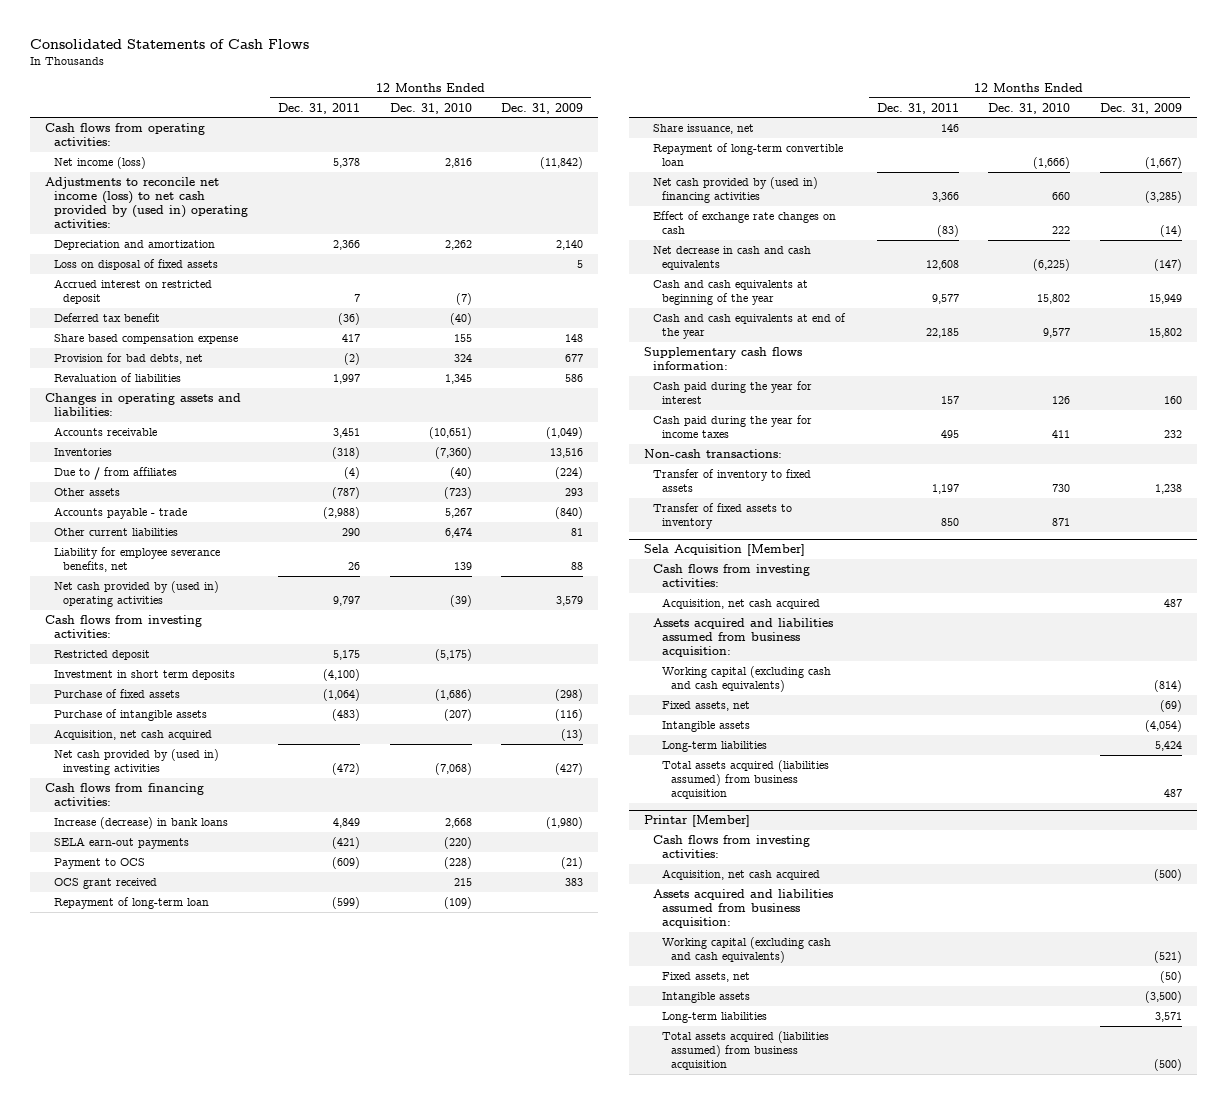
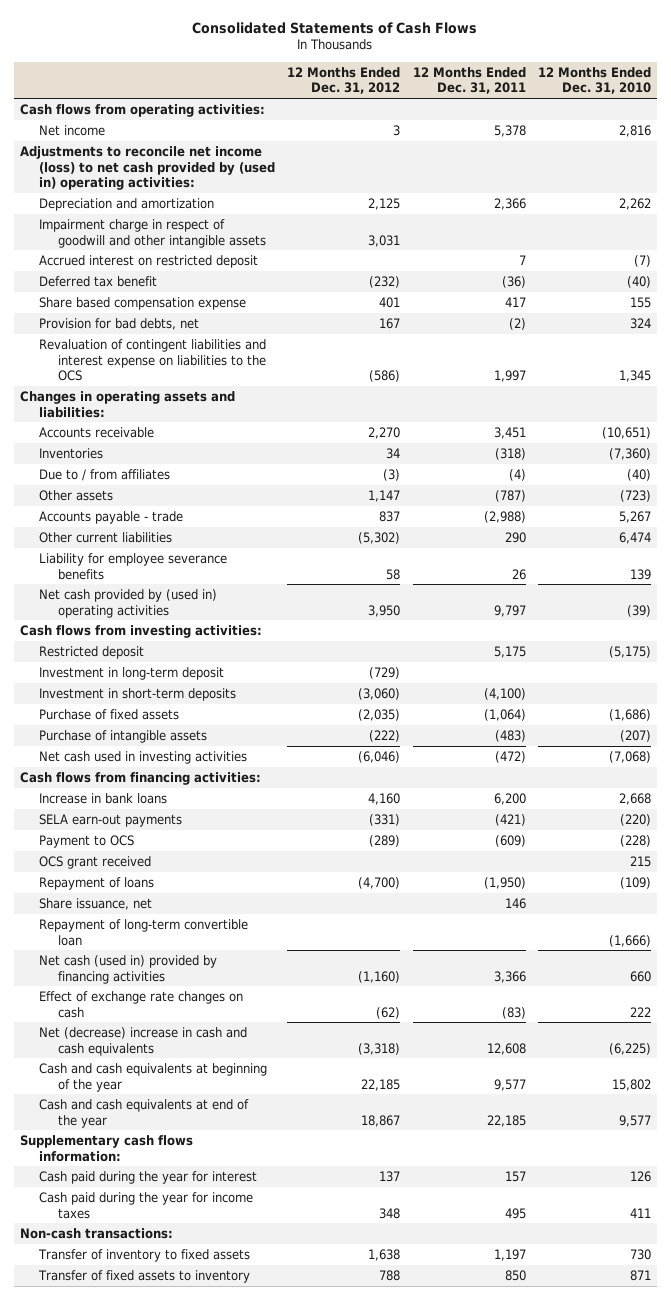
- | 12 Months Ended Dec. 31, 2011 | 12 Months Ended Dec. 31, 2010 | 12 Months Ended Dec. 31, 2009
+ | 12 Months Ended Dec. 31, 2012 | 12 Months Ended Dec. 31, 2011 | 12 Months Ended Dec. 31, 2010
- Net income (loss) | 5,378 | 2,816 | (11,842)
+ Net income | 3 | 5,378 | 2,816
- Loss on disposal of fixed assets | | | 5
+ Impairment charge in respect of goodwill and other intangible assets | 3,031 | |
- Revaluation of liabilities | 1,997 | 1,345 | 586
+ Revaluation of contingent liabilities and interest expense on liabilities to the OCS | (586) | 1,997 | 1,345
- Liability for employee severance benefits, net | 26 | 139 | 88
+ Liability for employee severance benefits | 58 | 26 | 139
- Investment in short term deposits | (4,100) | |
+ Investment in long-term deposit | (729) | |
+ Investment in short-term deposits | (3,060) | (4,100) |
- Acquisition, net cash acquired | | | (13)
- Net cash provided by (used in) investing activities | (472) | (7,068) | (427)
+ Net cash used in investing activities | (6,046) | (472) | (7,068)
- Increase (decrease) in bank loans | 4,849 | 2,668 | (1,980)
+ Increase in bank loans | 4,160 | 6,200 | 2,668
- Repayment of long-term loan | (599) | (109) |
+ Repayment of loans | (4,700) | (1,950) | (109)
- Net cash provided by (used in) financing activities | 3,366 | 660 | (3,285)
+ Net cash (used in) provided by financing activities | (1,160) | 3,366 | 660
- Net decrease in cash and cash equivalents | 12,608 | (6,225) | (147)
+ Net (decrease) increase in cash and cash equivalents | (3,318) | 12,608 | (6,225)
- Sela Acquisition [Member]
- Cash flows from investing activities:
- Acquisition, net cash acquired | | | 487
- Assets acquired and liabilities assumed from business acquisition:
- Working capital (excluding cash and cash equivalents) | | | (814)
- Fixed assets, net | | | (69)
- Intangible assets | | | (4,054)
- Long-term liabilities | | | 5,424
- Total assets acquired (liabilities assumed) from business acquisition | | | 487
- Printar [Member]
- Cash flows from investing activities:
- Acquisition, net cash acquired | | | (500)
- Assets acquired and liabilities assumed from business acquisition:
- Working capital (excluding cash and cash equivalents) | | | (521)
- Fixed assets, net | | | (50)
- Intangible assets | | | (3,500)
- Long-term liabilities | | | 3,571
- Total assets acquired (liabilities assumed) from business acquisition | | | (500)

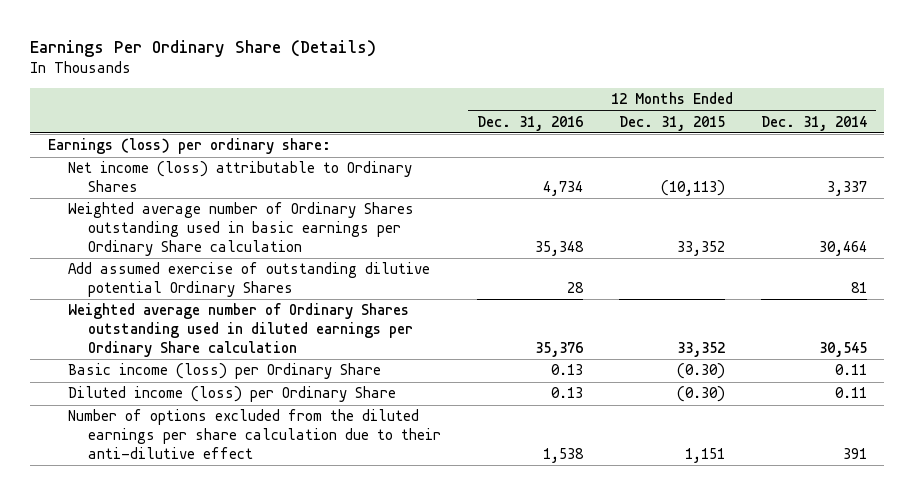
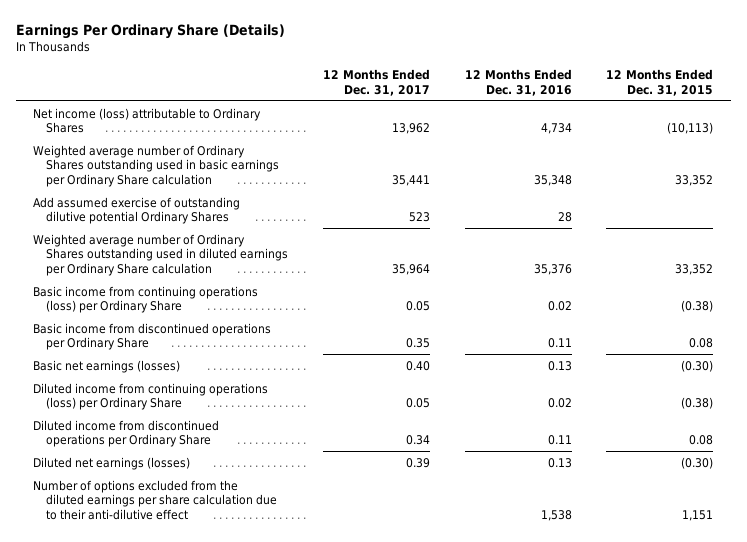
- | 12 Months Ended Dec. 31, 2016 | 12 Months Ended Dec. 31, 2015 | 12 Months Ended Dec. 31, 2014
+ | 12 Months Ended Dec. 31, 2017 | 12 Months Ended Dec. 31, 2016 | 12 Months Ended Dec. 31, 2015
- Earnings (loss) per ordinary share:
- Basic income (loss) per Ordinary Share | 0.13 | (0.30) | 0.11
- Diluted income (loss) per Ordinary Share | 0.13 | (0.30) | 0.11
+ Basic income from continuing operations (loss) per Ordinary Share | 0.05 | 0.02 | (0.38)
+ Basic income from discontinued operations per Ordinary Share | 0.35 | 0.11 | 0.08
+ Basic net earnings (losses) | 0.40 | 0.13 | (0.30)
+ Diluted income from continuing operations (loss) per Ordinary Share | 0.05 | 0.02 | (0.38)
+ Diluted income from discontinued operations per Ordinary Share | 0.34 | 0.11 | 0.08
+ Diluted net earnings (losses) | 0.39 | 0.13 | (0.30)

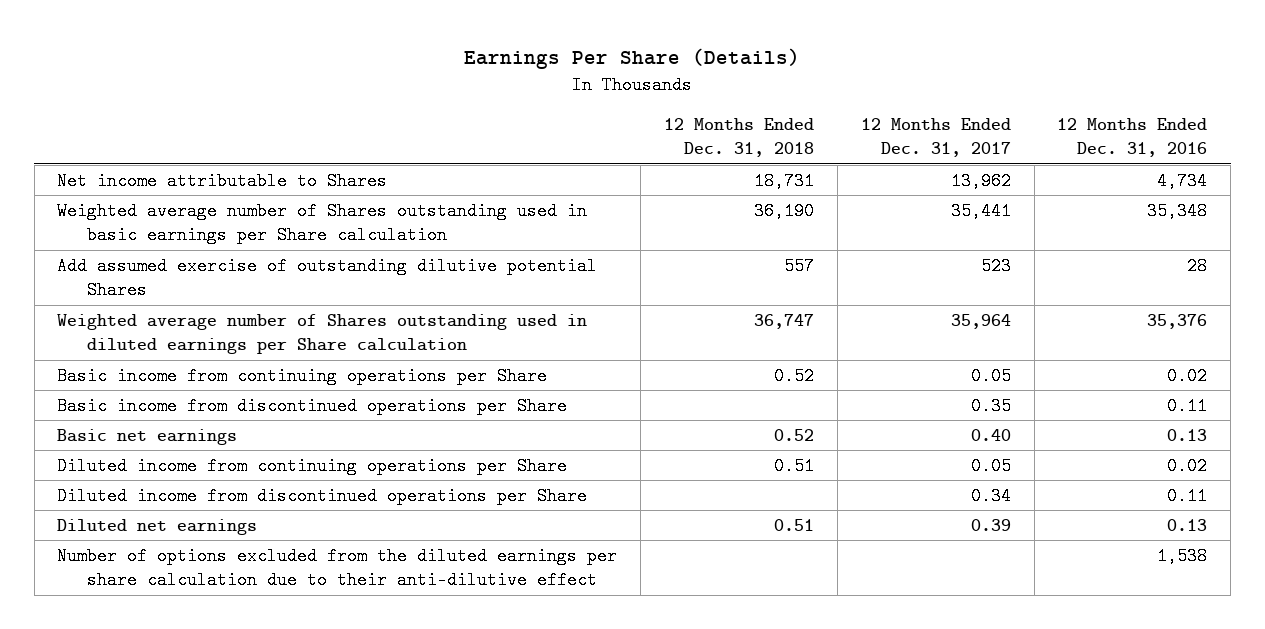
- Earnings Per Ordinary Share (Details)
+ Earnings Per Share (Details)
- | 12 Months Ended Dec. 31, 2017 | 12 Months Ended Dec. 31, 2016 | 12 Months Ended Dec. 31, 2015
+ | 12 Months Ended Dec. 31, 2018 | 12 Months Ended Dec. 31, 2017 | 12 Months Ended Dec. 31, 2016
- Net income (loss) attributable to Ordinary Shares | 13,962 | 4,734 | (10,113)
- Weighted average number of Ordinary Shares outstanding used in basic earnings per Ordinary Share calculation | 35,441 | 35,348 | 33,352
- Add assumed exercise of outstanding dilutive potential Ordinary Shares | 523 | 28 |
- Weighted average number of Ordinary Shares outstanding used in diluted earnings per Ordinary Share calculation | 35,964 | 35,376 | 33,352
- Basic income from continuing operations (loss) per Ordinary Share | 0.05 | 0.02 | (0.38)
- Basic income from discontinued operations per Ordinary Share | 0.35 | 0.11 | 0.08
- Basic net earnings (losses) | 0.40 | 0.13 | (0.30)
- Diluted income from continuing operations (loss) per Ordinary Share | 0.05 | 0.02 | (0.38)
- Diluted income from discontinued operations per Ordinary Share | 0.34 | 0.11 | 0.08
- Diluted net earnings (losses) | 0.39 | 0.13 | (0.30)
+ Net income attributable to Shares | 18,731 | 13,962 | 4,734
+ Weighted average number of Shares outstanding used in basic earnings per Share calculation | 36,190 | 35,441 | 35,348
+ Add assumed exercise of outstanding dilutive potential Shares | 557 | 523 | 28
+ Weighted average number of Shares outstanding used in diluted earnings per Share calculation | 36,747 | 35,964 | 35,376
+ Basic income from continuing operations per Share | 0.52 | 0.05 | 0.02
+ Basic income from discontinued operations per Share | | 0.35 | 0.11
+ Basic net earnings | 0.52 | 0.40 | 0.13
+ Diluted income from continuing operations per Share | 0.51 | 0.05 | 0.02
+ Diluted income from discontinued operations per Share | | 0.34 | 0.11
+ Diluted net earnings | 0.51 | 0.39 | 0.13

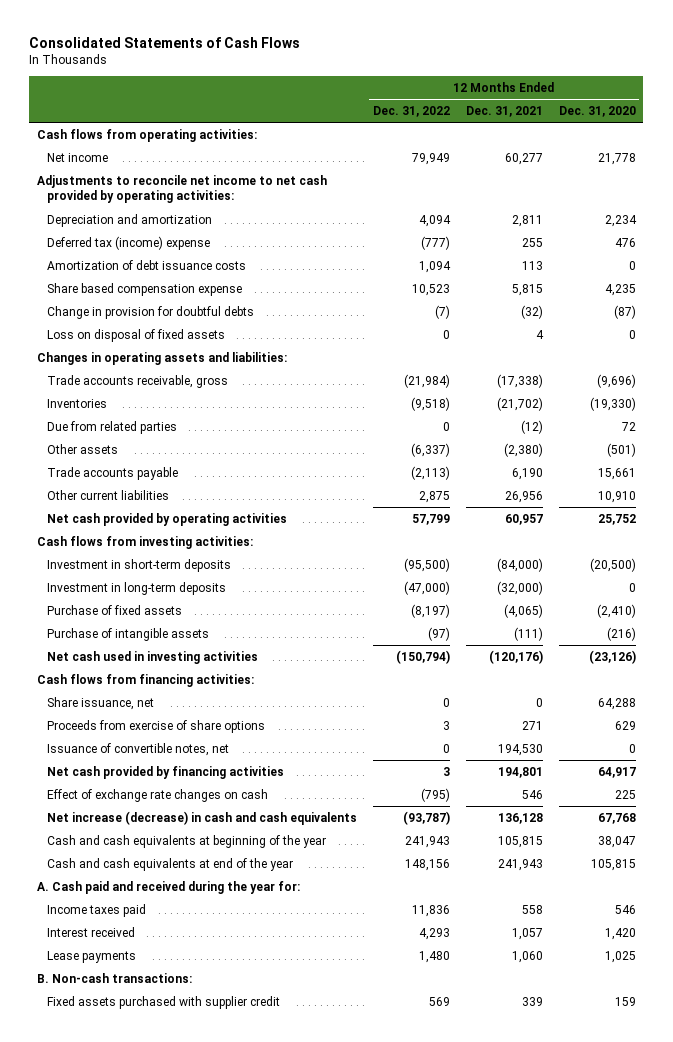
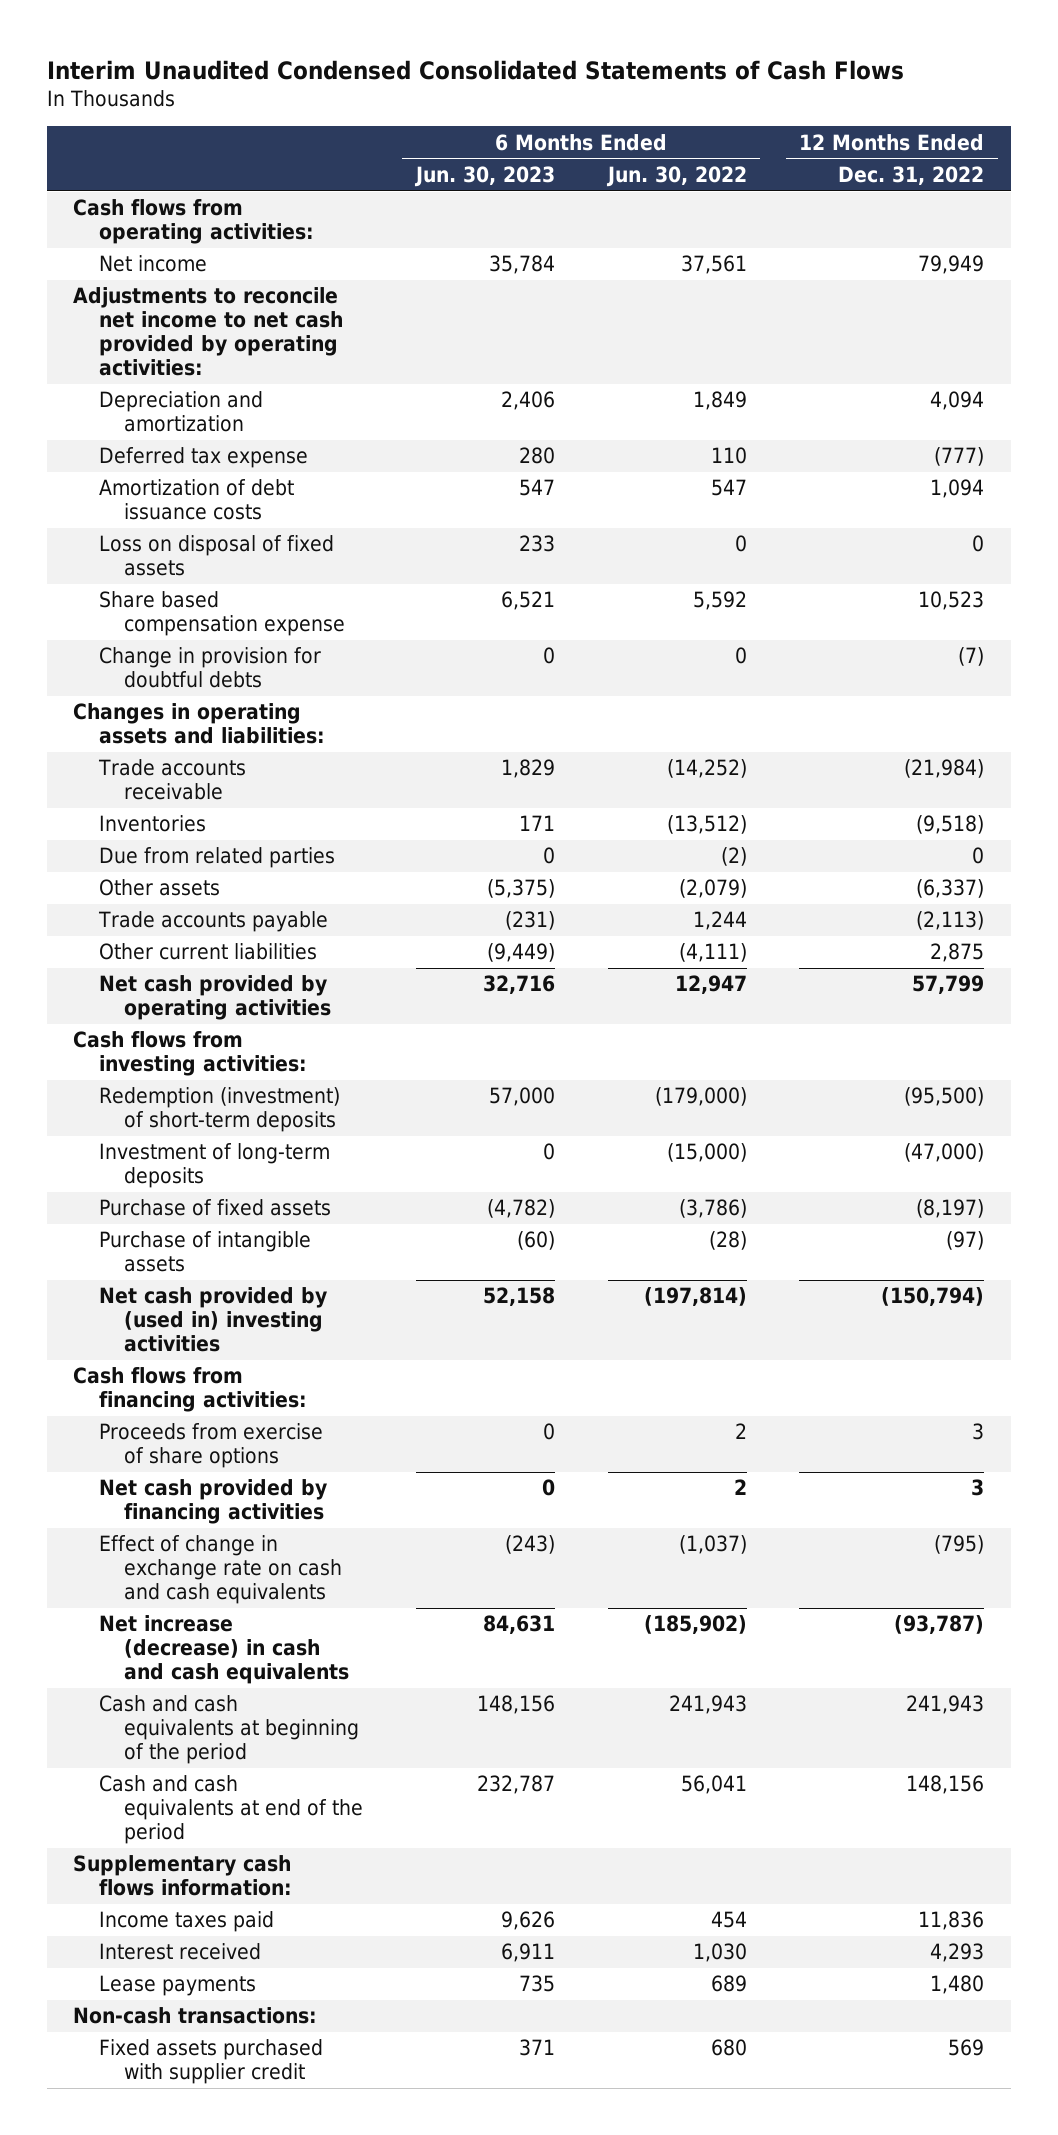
- Consolidated Statements of Cash Flows
+ Interim Unaudited Condensed Consolidated Statements of Cash Flows
- | 12 Months Ended Dec. 31, 2022 | 12 Months Ended Dec. 31, 2021 | 12 Months Ended Dec. 31, 2020
+ | 6 Months Ended Jun. 30, 2023 | 6 Months Ended Jun. 30, 2022 | 12 Months Ended Dec. 31, 2022
- Deferred tax (income) expense | (777) | 255 | 476
+ Deferred tax expense | 280 | 110 | (777)
moved up: Loss on disposal of fixed assets | 233 | 0 | 0
- Trade accounts receivable, gross | (21,984) | (17,338) | (9,696)
+ Trade accounts receivable | 1,829 | (14,252) | (21,984)
- Investment in short-term deposits | (95,500) | (84,000) | (20,500)
- Investment in long-term deposits | (47,000) | (32,000) | 0
+ Redemption (investment) of short-term deposits | 57,000 | (179,000) | (95,500)
+ Investment of long-term deposits | 0 | (15,000) | (47,000)
- Net cash used in investing activities | (150,794) | (120,176) | (23,126)
+ Net cash provided by (used in) investing activities | 52,158 | (197,814) | (150,794)
- Share issuance, net | 0 | 0 | 64,288
- Issuance of convertible notes, net | 0 | 194,530 | 0
- Effect of exchange rate changes on cash | (795) | 546 | 225
+ Effect of change in exchange rate on cash and cash equivalents | (243) | (1,037) | (795)
- Cash and cash equivalents at beginning of the year | 241,943 | 105,815 | 38,047
- Cash and cash equivalents at end of the year | 148,156 | 241,943 | 105,815
- A. Cash paid and received during the year for:
+ Cash and cash equivalents at beginning of the period | 148,156 | 241,943 | 241,943
+ Cash and cash equivalents at end of the period | 232,787 | 56,041 | 148,156
+ Supplementary cash flows information:
- B. Non-cash transactions:
+ Non-cash transactions:

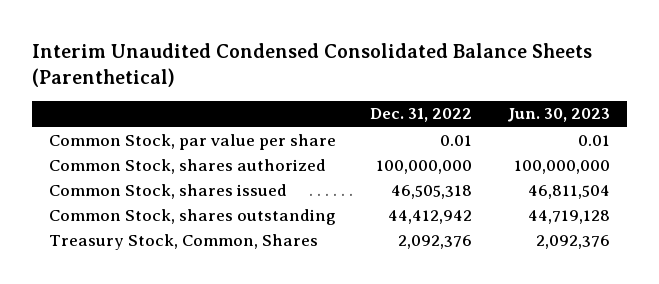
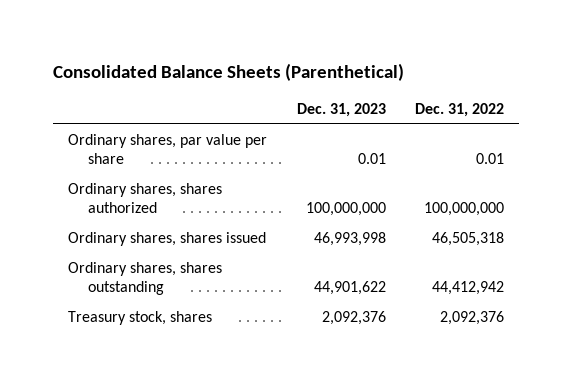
- Interim Unaudited Condensed Consolidated Balance Sheets (Parenthetical)
+ Consolidated Balance Sheets (Parenthetical)
- | Dec. 31, 2022 | Jun. 30, 2023
+ | Dec. 31, 2023 | Dec. 31, 2022
- Common Stock, par value per share | 0.01 | 0.01
- Common Stock, shares authorized | 100,000,000 | 100,000,000
- Common Stock, shares issued | 46,505,318 | 46,811,504
- Common Stock, shares outstanding | 44,412,942 | 44,719,128
- Treasury Stock, Common, Shares | 2,092,376 | 2,092,376
+ Ordinary shares, par value per share | 0.01 | 0.01
+ Ordinary shares, shares authorized | 100,000,000 | 100,000,000
+ Ordinary shares, shares issued | 46,993,998 | 46,505,318
+ Ordinary shares, shares outstanding | 44,901,622 | 44,412,942
+ Treasury stock, shares | 2,092,376 | 2,092,376

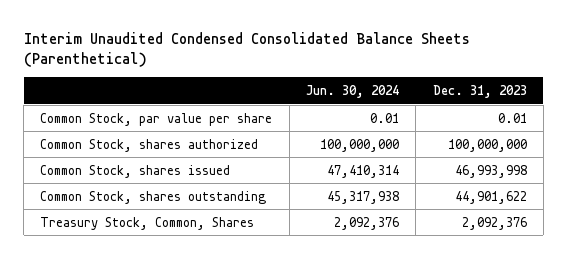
- Consolidated Balance Sheets (Parenthetical)
+ Interim Unaudited Condensed Consolidated Balance Sheets (Parenthetical)
- | Dec. 31, 2023 | Dec. 31, 2022
+ | Jun. 30, 2024 | Dec. 31, 2023
- Ordinary shares, par value per share | 0.01 | 0.01
- Ordinary shares, shares authorized | 100,000,000 | 100,000,000
- Ordinary shares, shares issued | 46,993,998 | 46,505,318
- Ordinary shares, shares outstanding | 44,901,622 | 44,412,942
- Treasury stock, shares | 2,092,376 | 2,092,376
+ Common Stock, par value per share | 0.01 | 0.01
+ Common Stock, shares authorized | 100,000,000 | 100,000,000
+ Common Stock, shares issued | 47,410,314 | 46,993,998
+ Common Stock, shares outstanding | 45,317,938 | 44,901,622
+ Treasury Stock, Common, Shares | 2,092,376 | 2,092,376

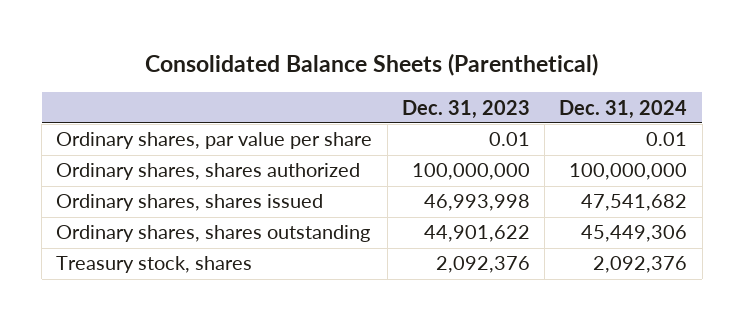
- Interim Unaudited Condensed Consolidated Balance Sheets (Parenthetical)
+ Consolidated Balance Sheets (Parenthetical)
- | Jun. 30, 2024 | Dec. 31, 2023
+ | Dec. 31, 2023 | Dec. 31, 2024
- Common Stock, par value per share | 0.01 | 0.01
- Common Stock, shares authorized | 100,000,000 | 100,000,000
- Common Stock, shares issued | 47,410,314 | 46,993,998
- Common Stock, shares outstanding | 45,317,938 | 44,901,622
- Treasury Stock, Common, Shares | 2,092,376 | 2,092,376
+ Ordinary shares, par value per share | 0.01 | 0.01
+ Ordinary shares, shares authorized | 100,000,000 | 100,000,000
+ Ordinary shares, shares issued | 46,993,998 | 47,541,682
+ Ordinary shares, shares outstanding | 44,901,622 | 45,449,306
+ Treasury stock, shares | 2,092,376 | 2,092,376

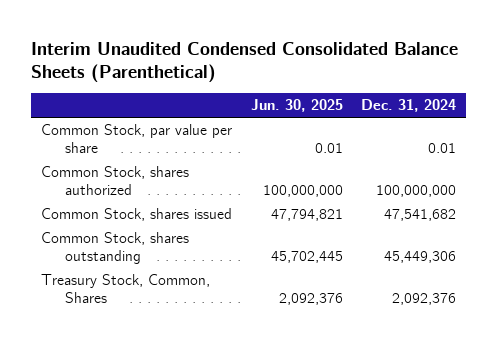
- Consolidated Balance Sheets (Parenthetical)
+ Interim Unaudited Condensed Consolidated Balance Sheets (Parenthetical)
- | Dec. 31, 2023 | Dec. 31, 2024
+ | Jun. 30, 2025 | Dec. 31, 2024
- Ordinary shares, par value per share | 0.01 | 0.01
- Ordinary shares, shares authorized | 100,000,000 | 100,000,000
- Ordinary shares, shares issued | 46,993,998 | 47,541,682
- Ordinary shares, shares outstanding | 44,901,622 | 45,449,306
- Treasury stock, shares | 2,092,376 | 2,092,376
+ Common Stock, par value per share | 0.01 | 0.01
+ Common Stock, shares authorized | 100,000,000 | 100,000,000
+ Common Stock, shares issued | 47,794,821 | 47,541,682
+ Common Stock, shares outstanding | 45,702,445 | 45,449,306
+ Treasury Stock, Common, Shares | 2,092,376 | 2,092,376

